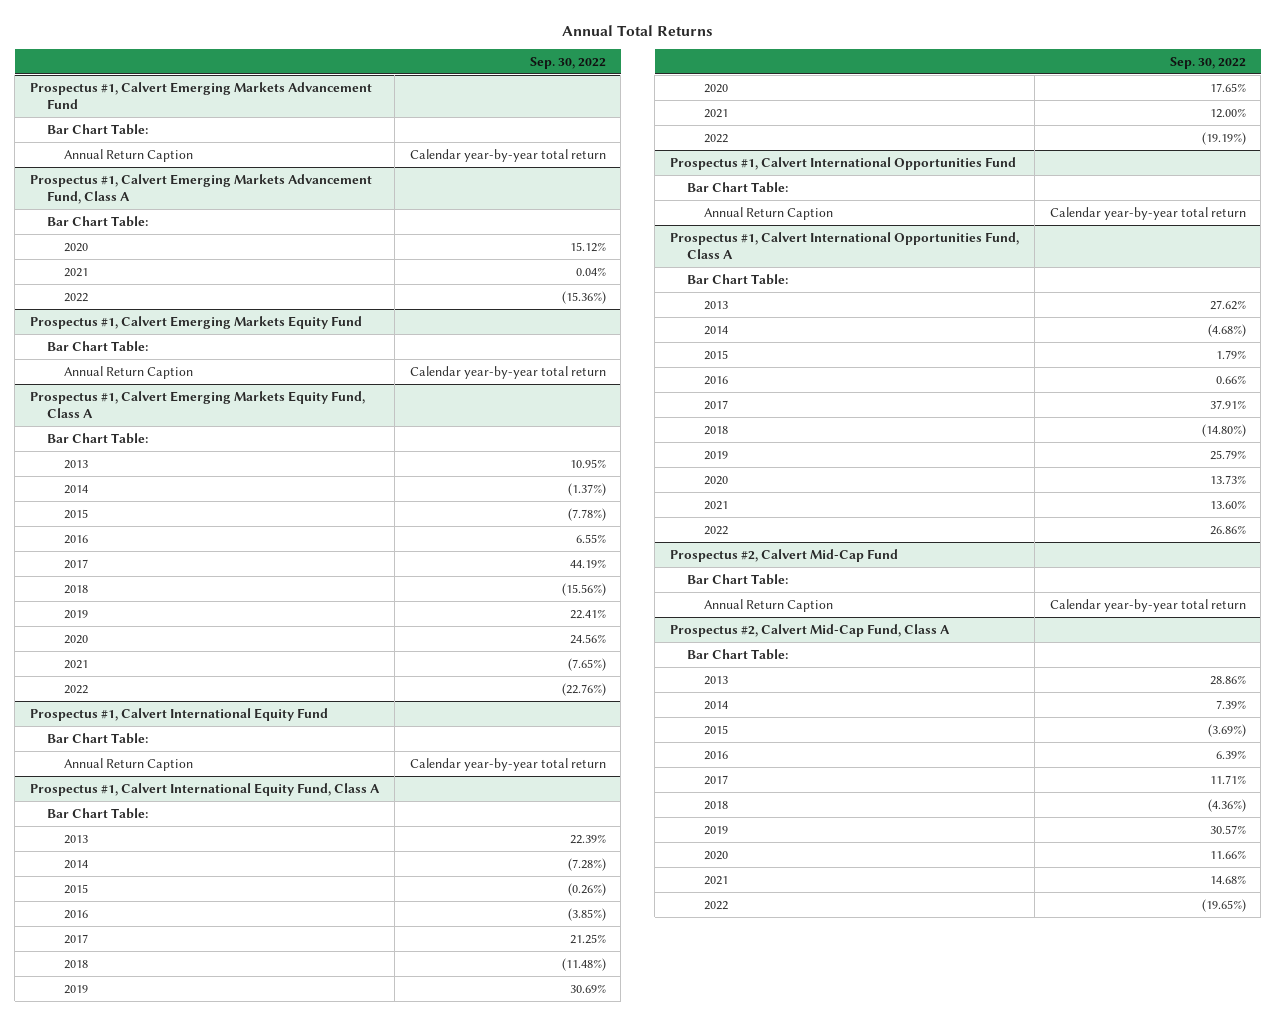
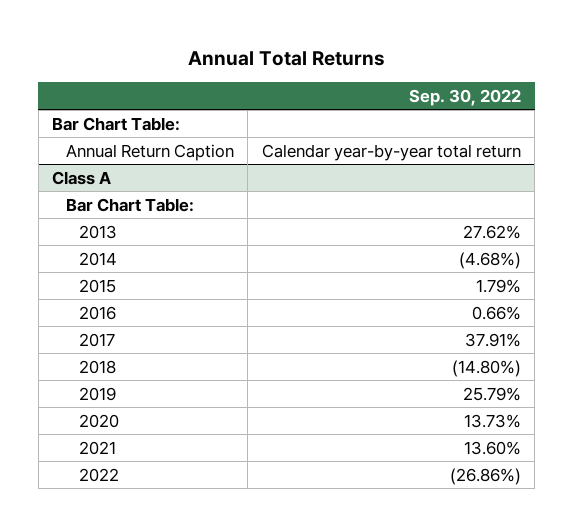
- Prospectus #1, Calvert Emerging Markets Advancement Fund
- Prospectus #1, Calvert Emerging Markets Advancement Fund, Class A
- Bar Chart Table:
- 2020 | 15.12%
- 2021 | 0.04%
- 2022 | (15.36%)
- Prospectus #1, Calvert Emerging Markets Equity Fund
- Bar Chart Table:
- Annual Return Caption | Calendar year-by-year total return
- Prospectus #1, Calvert Emerging Markets Equity Fund, Class A
- Bar Chart Table:
- 2013 | 10.95%
- 2014 | (1.37%)
- 2015 | (7.78%)
- 2016 | 6.55%
- 2017 | 44.19%
- 2018 | (15.56%)
- 2019 | 22.41%
- 2020 | 24.56%
- 2021 | (7.65%)
- 2022 | (22.76%)
- Prospectus #1, Calvert International Equity Fund
- Bar Chart Table:
- Annual Return Caption | Calendar year-by-year total return
- Prospectus #1, Calvert International Equity Fund, Class A
- Bar Chart Table:
- 2013 | 22.39%
- 2014 | (7.28%)
- 2015 | (0.26%)
- 2016 | (3.85%)
- 2017 | 21.25%
- 2018 | (11.48%)
- 2019 | 30.69%
- 2020 | 17.65%
- 2021 | 12.00%
- 2022 | (19.19%)
- Prospectus #1, Calvert International Opportunities Fund
- Bar Chart Table:
- Annual Return Caption | Calendar year-by-year total return
- Prospectus #1, Calvert International Opportunities Fund, Class A
+ Class A
- 2022 | 26.86%
- Prospectus #2, Calvert Mid-Cap Fund
- Bar Chart Table:
- Annual Return Caption | Calendar year-by-year total return
- Prospectus #2, Calvert Mid-Cap Fund, Class A
- Bar Chart Table:
- 2013 | 28.86%
- 2014 | 7.39%
- 2015 | (3.69%)
- 2016 | 6.39%
- 2017 | 11.71%
- 2018 | (4.36%)
- 2019 | 30.57%
- 2020 | 11.66%
- 2021 | 14.68%
- 2022 | (19.65%)
+ 2022 | (26.86%)

